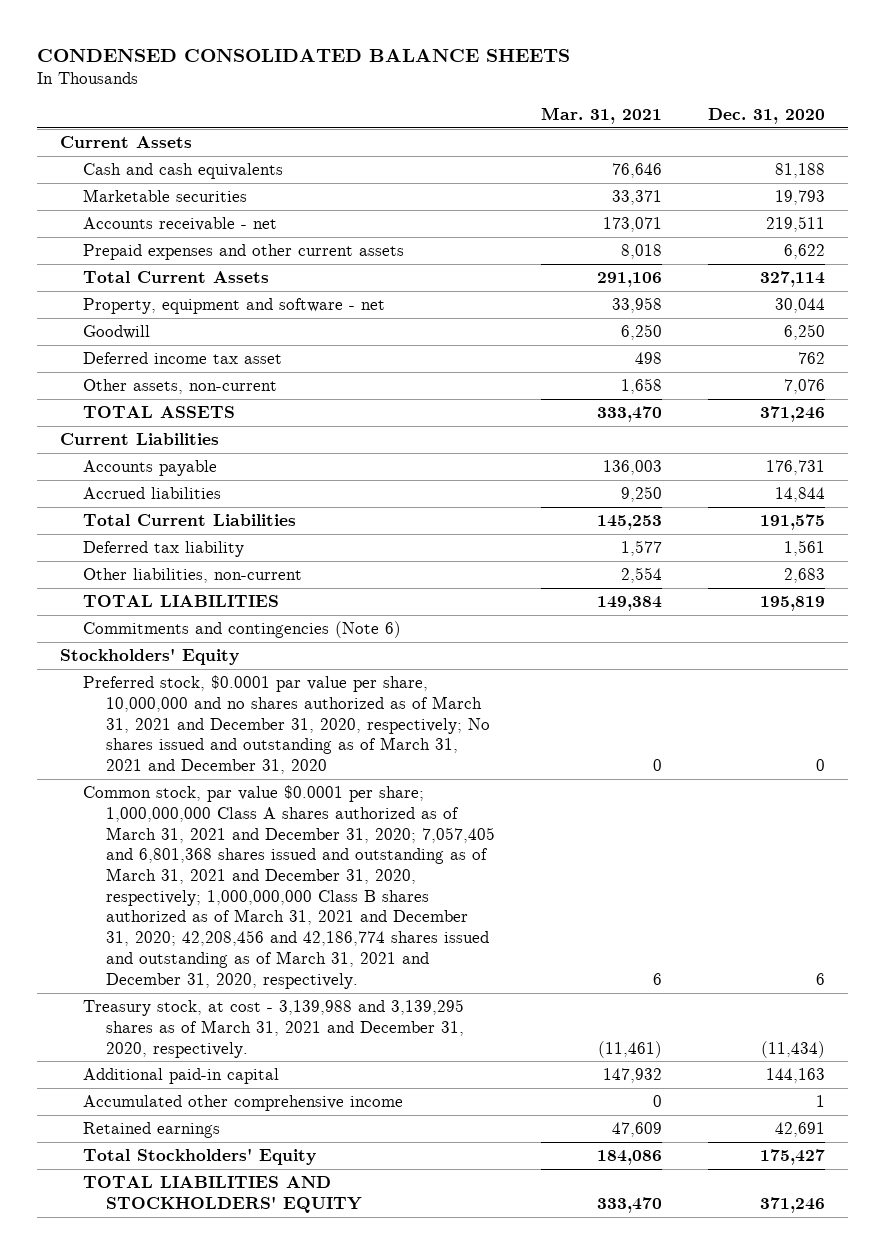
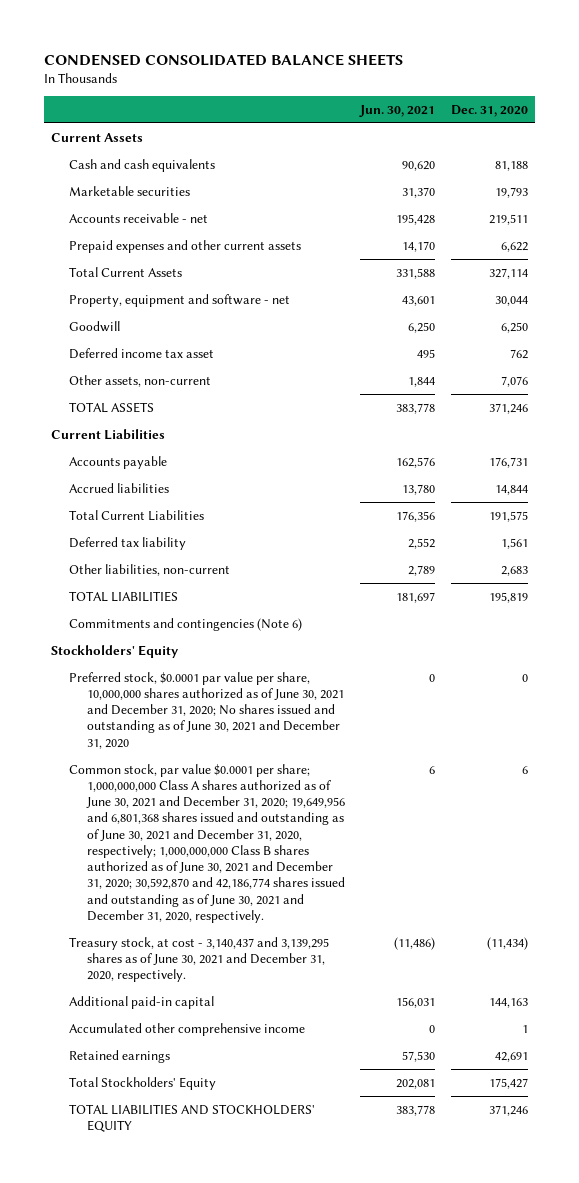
- | Mar. 31, 2021 | Dec. 31, 2020
+ | Jun. 30, 2021 | Dec. 31, 2020
- Preferred stock, $0.0001 par value per share, 10,000,000 and no shares authorized as of March 31, 2021 and December 31, 2020, respectively; No shares issued and outstanding as of March 31, 2021 and December 31, 2020 | 0 | 0
- Common stock, par value $0.0001 per share; 1,000,000,000 Class A shares authorized as of March 31, 2021 and December 31, 2020; 7,057,405 and 6,801,368 shares issued and outstanding as of March 31, 2021 and December 31, 2020, respectively; 1,000,000,000 Class B shares authorized as of March 31, 2021 and December 31, 2020; 42,208,456 and 42,186,774 shares issued and outstanding as of March 31, 2021 and December 31, 2020, respectively. | 6 | 6
- Treasury stock, at cost - 3,139,988 and 3,139,295 shares as of March 31, 2021 and December 31, 2020, respectively. | (11,461) | (11,434)
+ Preferred stock, $0.0001 par value per share, 10,000,000 shares authorized as of June 30, 2021 and December 31, 2020; No shares issued and outstanding as of June 30, 2021 and December 31, 2020 | 0 | 0
+ Common stock, par value $0.0001 per share; 1,000,000,000 Class A shares authorized as of June 30, 2021 and December 31, 2020; 19,649,956 and 6,801,368 shares issued and outstanding as of June 30, 2021 and December 31, 2020, respectively; 1,000,000,000 Class B shares authorized as of June 30, 2021 and December 31, 2020; 30,592,870 and 42,186,774 shares issued and outstanding as of June 30, 2021 and December 31, 2020, respectively. | 6 | 6
+ Treasury stock, at cost - 3,140,437 and 3,139,295 shares as of June 30, 2021 and December 31, 2020, respectively. | (11,486) | (11,434)

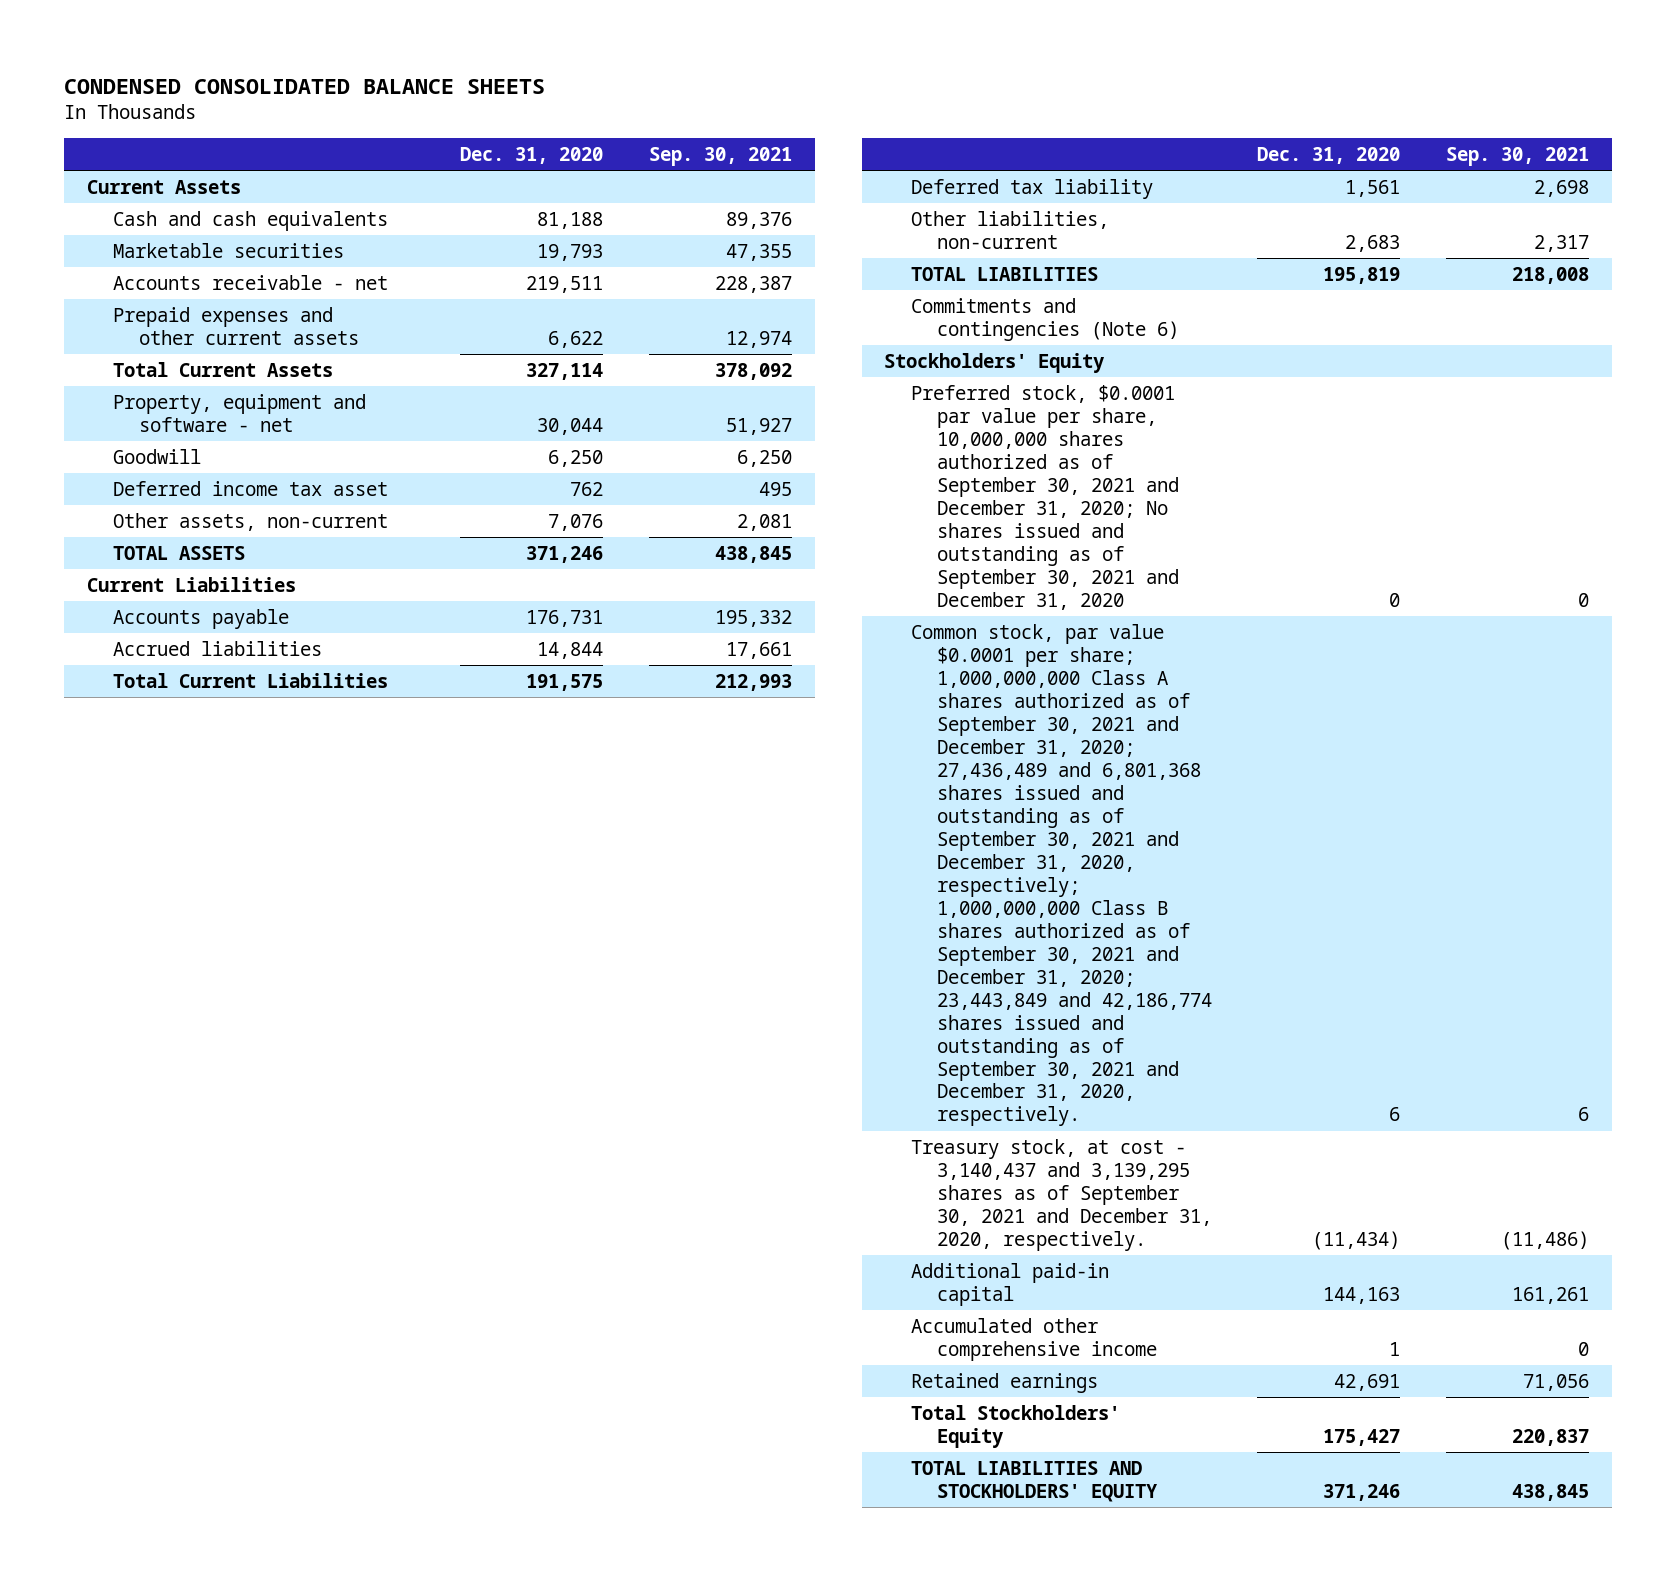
- | Jun. 30, 2021 | Dec. 31, 2020
+ | Dec. 31, 2020 | Sep. 30, 2021
- Preferred stock, $0.0001 par value per share, 10,000,000 shares authorized as of June 30, 2021 and December 31, 2020; No shares issued and outstanding as of June 30, 2021 and December 31, 2020 | 0 | 0
- Common stock, par value $0.0001 per share; 1,000,000,000 Class A shares authorized as of June 30, 2021 and December 31, 2020; 19,649,956 and 6,801,368 shares issued and outstanding as of June 30, 2021 and December 31, 2020, respectively; 1,000,000,000 Class B shares authorized as of June 30, 2021 and December 31, 2020; 30,592,870 and 42,186,774 shares issued and outstanding as of June 30, 2021 and December 31, 2020, respectively. | 6 | 6
- Treasury stock, at cost - 3,140,437 and 3,139,295 shares as of June 30, 2021 and December 31, 2020, respectively. | (11,486) | (11,434)
+ Preferred stock, $0.0001 par value per share, 10,000,000 shares authorized as of September 30, 2021 and December 31, 2020; No shares issued and outstanding as of September 30, 2021 and December 31, 2020 | 0 | 0
+ Common stock, par value $0.0001 per share; 1,000,000,000 Class A shares authorized as of September 30, 2021 and December 31, 2020; 27,436,489 and 6,801,368 shares issued and outstanding as of September 30, 2021 and December 31, 2020, respectively; 1,000,000,000 Class B shares authorized as of September 30, 2021 and December 31, 2020; 23,443,849 and 42,186,774 shares issued and outstanding as of September 30, 2021 and December 31, 2020, respectively. | 6 | 6
+ Treasury stock, at cost - 3,140,437 and 3,139,295 shares as of September 30, 2021 and December 31, 2020, respectively. | (11,434) | (11,486)

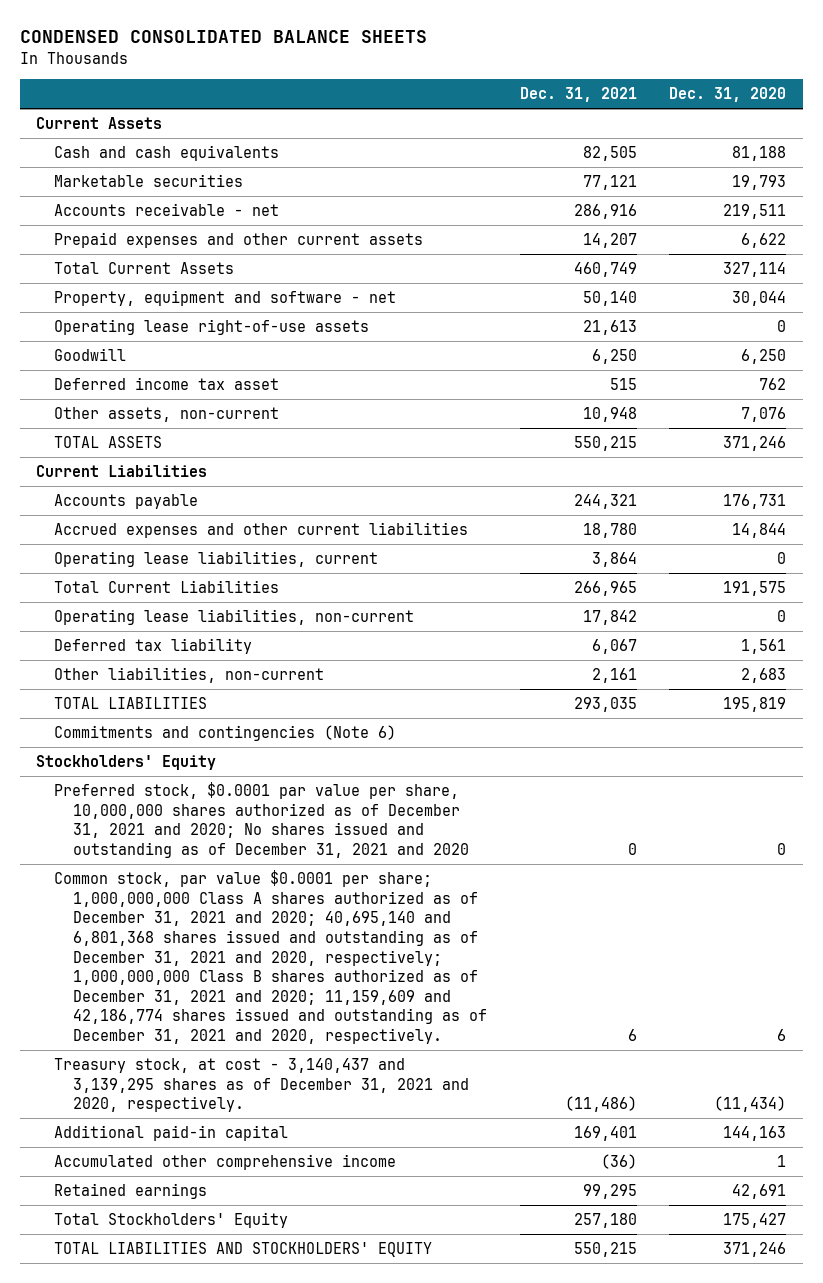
- | Dec. 31, 2020 | Sep. 30, 2021
+ | Dec. 31, 2021 | Dec. 31, 2020
+ Operating lease right-of-use assets | 21,613 | 0
- Accrued liabilities | 14,844 | 17,661
+ Accrued expenses and other current liabilities | 18,780 | 14,844
+ Operating lease liabilities, current | 3,864 | 0
+ Operating lease liabilities, non-current | 17,842 | 0
- Preferred stock, $0.0001 par value per share, 10,000,000 shares authorized as of September 30, 2021 and December 31, 2020; No shares issued and outstanding as of September 30, 2021 and December 31, 2020 | 0 | 0
- Common stock, par value $0.0001 per share; 1,000,000,000 Class A shares authorized as of September 30, 2021 and December 31, 2020; 27,436,489 and 6,801,368 shares issued and outstanding as of September 30, 2021 and December 31, 2020, respectively; 1,000,000,000 Class B shares authorized as of September 30, 2021 and December 31, 2020; 23,443,849 and 42,186,774 shares issued and outstanding as of September 30, 2021 and December 31, 2020, respectively. | 6 | 6
- Treasury stock, at cost - 3,140,437 and 3,139,295 shares as of September 30, 2021 and December 31, 2020, respectively. | (11,434) | (11,486)
+ Preferred stock, $0.0001 par value per share, 10,000,000 shares authorized as of December 31, 2021 and 2020; No shares issued and outstanding as of December 31, 2021 and 2020 | 0 | 0
+ Common stock, par value $0.0001 per share; 1,000,000,000 Class A shares authorized as of December 31, 2021 and 2020; 40,695,140 and 6,801,368 shares issued and outstanding as of December 31, 2021 and 2020, respectively; 1,000,000,000 Class B shares authorized as of December 31, 2021 and 2020; 11,159,609 and 42,186,774 shares issued and outstanding as of December 31, 2021 and 2020, respectively. | 6 | 6
+ Treasury stock, at cost - 3,140,437 and 3,139,295 shares as of December 31, 2021 and 2020, respectively. | (11,486) | (11,434)

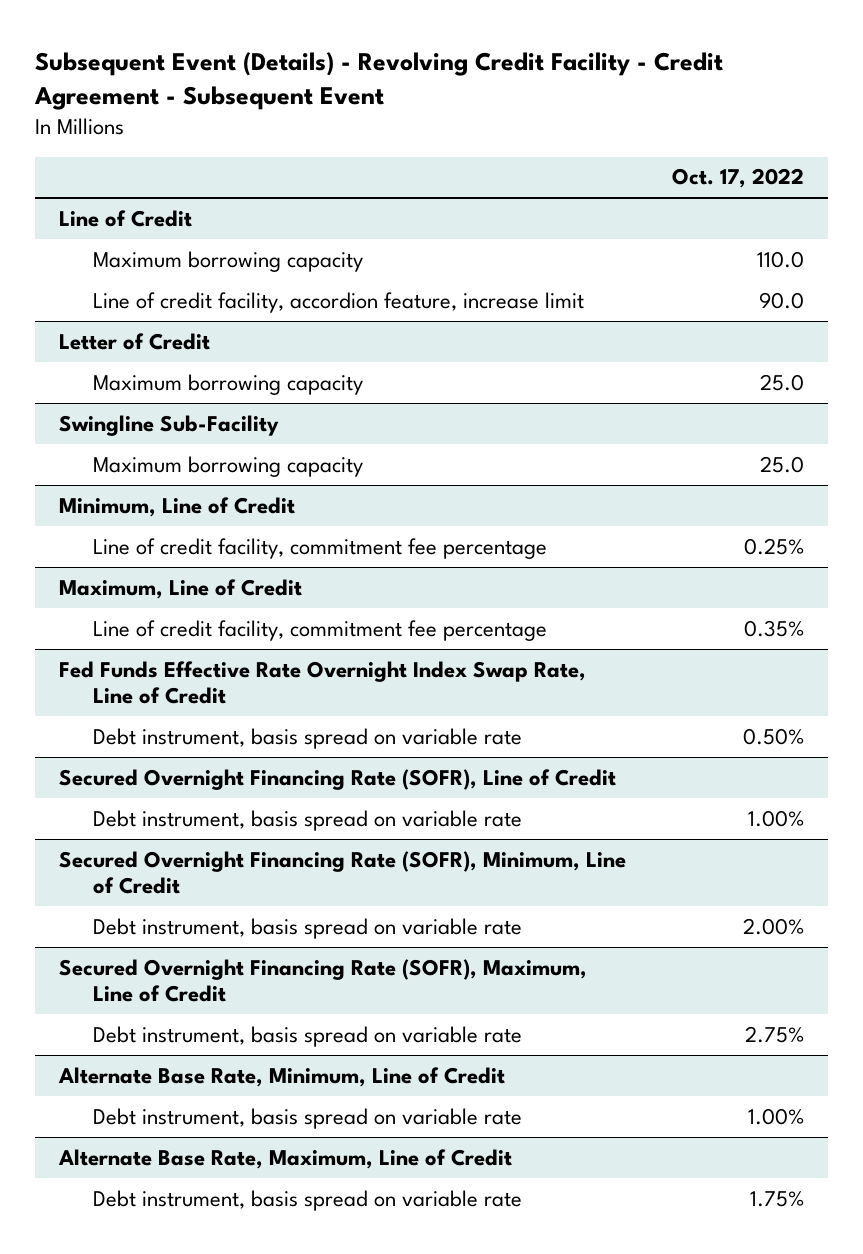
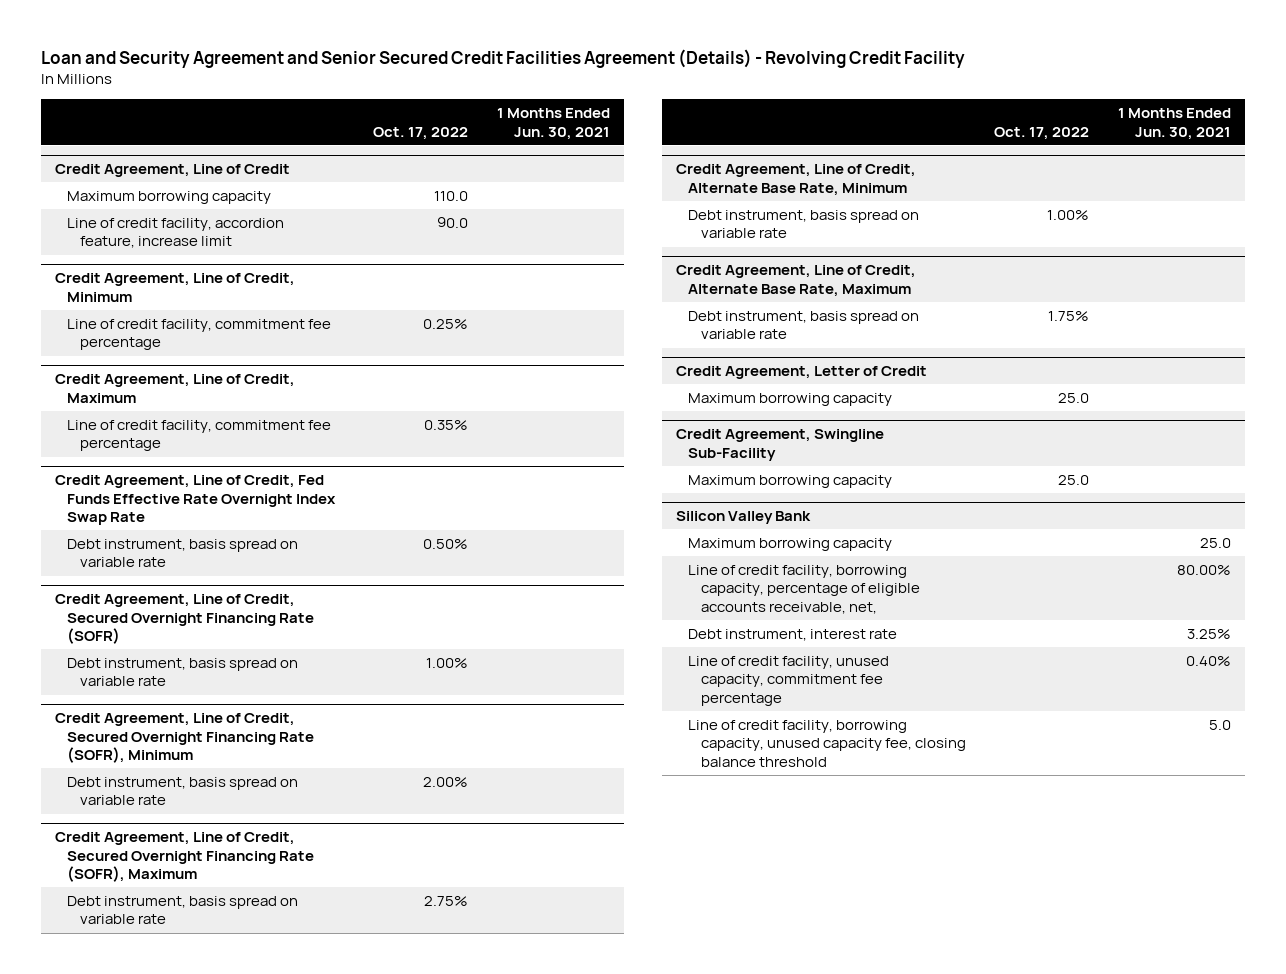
- Subsequent Event (Details) - Revolving Credit Facility - Credit Agreement - Subsequent Event
+ Loan and Security Agreement and Senior Secured Credit Facilities Agreement (Details) - Revolving Credit Facility
- | Oct. 17, 2022
+ | Oct. 17, 2022 | 1 Months Ended Jun. 30, 2021
- Line of Credit
+ Credit Agreement, Line of Credit
- Letter of Credit
- Maximum borrowing capacity | 25.0
- Swingline Sub-Facility
- Maximum borrowing capacity | 25.0
- Minimum, Line of Credit
+ Credit Agreement, Line of Credit, Minimum
- Maximum, Line of Credit
+ Credit Agreement, Line of Credit, Maximum
- Fed Funds Effective Rate Overnight Index Swap Rate, Line of Credit
+ Credit Agreement, Line of Credit, Fed Funds Effective Rate Overnight Index Swap Rate
- Secured Overnight Financing Rate (SOFR), Line of Credit
+ Credit Agreement, Line of Credit, Secured Overnight Financing Rate (SOFR)
- Secured Overnight Financing Rate (SOFR), Minimum, Line of Credit
+ Credit Agreement, Line of Credit, Secured Overnight Financing Rate (SOFR), Minimum
- Secured Overnight Financing Rate (SOFR), Maximum, Line of Credit
+ Credit Agreement, Line of Credit, Secured Overnight Financing Rate (SOFR), Maximum
- Alternate Base Rate, Minimum, Line of Credit
+ Credit Agreement, Line of Credit, Alternate Base Rate, Minimum
- Alternate Base Rate, Maximum, Line of Credit
+ Credit Agreement, Line of Credit, Alternate Base Rate, Maximum
+ Credit Agreement, Letter of Credit
+ Maximum borrowing capacity | 25.0 |
+ Credit Agreement, Swingline Sub-Facility
+ Maximum borrowing capacity | 25.0 |
+ Silicon Valley Bank
+ Maximum borrowing capacity | | 25.0
+ Line of credit facility, borrowing capacity, percentage of eligible accounts receivable, net, | | 80.00%
+ Debt instrument, interest rate | | 3.25%
+ Line of credit facility, unused capacity, commitment fee percentage | | 0.40%
+ Line of credit facility, borrowing capacity, unused capacity fee, closing balance threshold | | 5.0

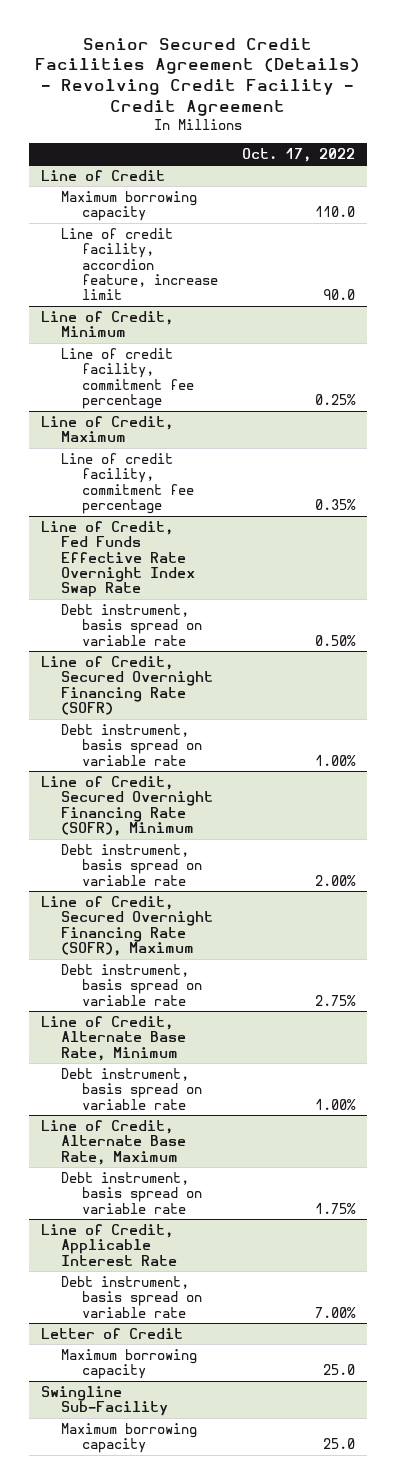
- Loan and Security Agreement and Senior Secured Credit Facilities Agreement (Details) - Revolving Credit Facility
+ Senior Secured Credit Facilities Agreement (Details) - Revolving Credit Facility - Credit Agreement
- | Oct. 17, 2022 | 1 Months Ended Jun. 30, 2021
+ | Oct. 17, 2022
- Credit Agreement, Line of Credit
+ Line of Credit
- Credit Agreement, Line of Credit, Minimum
+ Line of Credit, Minimum
- Credit Agreement, Line of Credit, Maximum
+ Line of Credit, Maximum
- Credit Agreement, Line of Credit, Fed Funds Effective Rate Overnight Index Swap Rate
+ Line of Credit, Fed Funds Effective Rate Overnight Index Swap Rate
- Credit Agreement, Line of Credit, Secured Overnight Financing Rate (SOFR)
+ Line of Credit, Secured Overnight Financing Rate (SOFR)
- Credit Agreement, Line of Credit, Secured Overnight Financing Rate (SOFR), Minimum
+ Line of Credit, Secured Overnight Financing Rate (SOFR), Minimum
- Credit Agreement, Line of Credit, Secured Overnight Financing Rate (SOFR), Maximum
+ Line of Credit, Secured Overnight Financing Rate (SOFR), Maximum
- Credit Agreement, Line of Credit, Alternate Base Rate, Minimum
+ Line of Credit, Alternate Base Rate, Minimum
- Credit Agreement, Line of Credit, Alternate Base Rate, Maximum
+ Line of Credit, Alternate Base Rate, Maximum
- Credit Agreement, Letter of Credit
+ Line of Credit, Applicable Interest Rate
+ Debt instrument, basis spread on variable rate | 7.00%
+ Letter of Credit
- Credit Agreement, Swingline Sub-Facility
+ Swingline Sub-Facility
- Silicon Valley Bank
- Maximum borrowing capacity | | 25.0
- Line of credit facility, borrowing capacity, percentage of eligible accounts receivable, net, | | 80.00%
- Debt instrument, interest rate | | 3.25%
- Line of credit facility, unused capacity, commitment fee percentage | | 0.40%
- Line of credit facility, borrowing capacity, unused capacity fee, closing balance threshold | | 5.0

